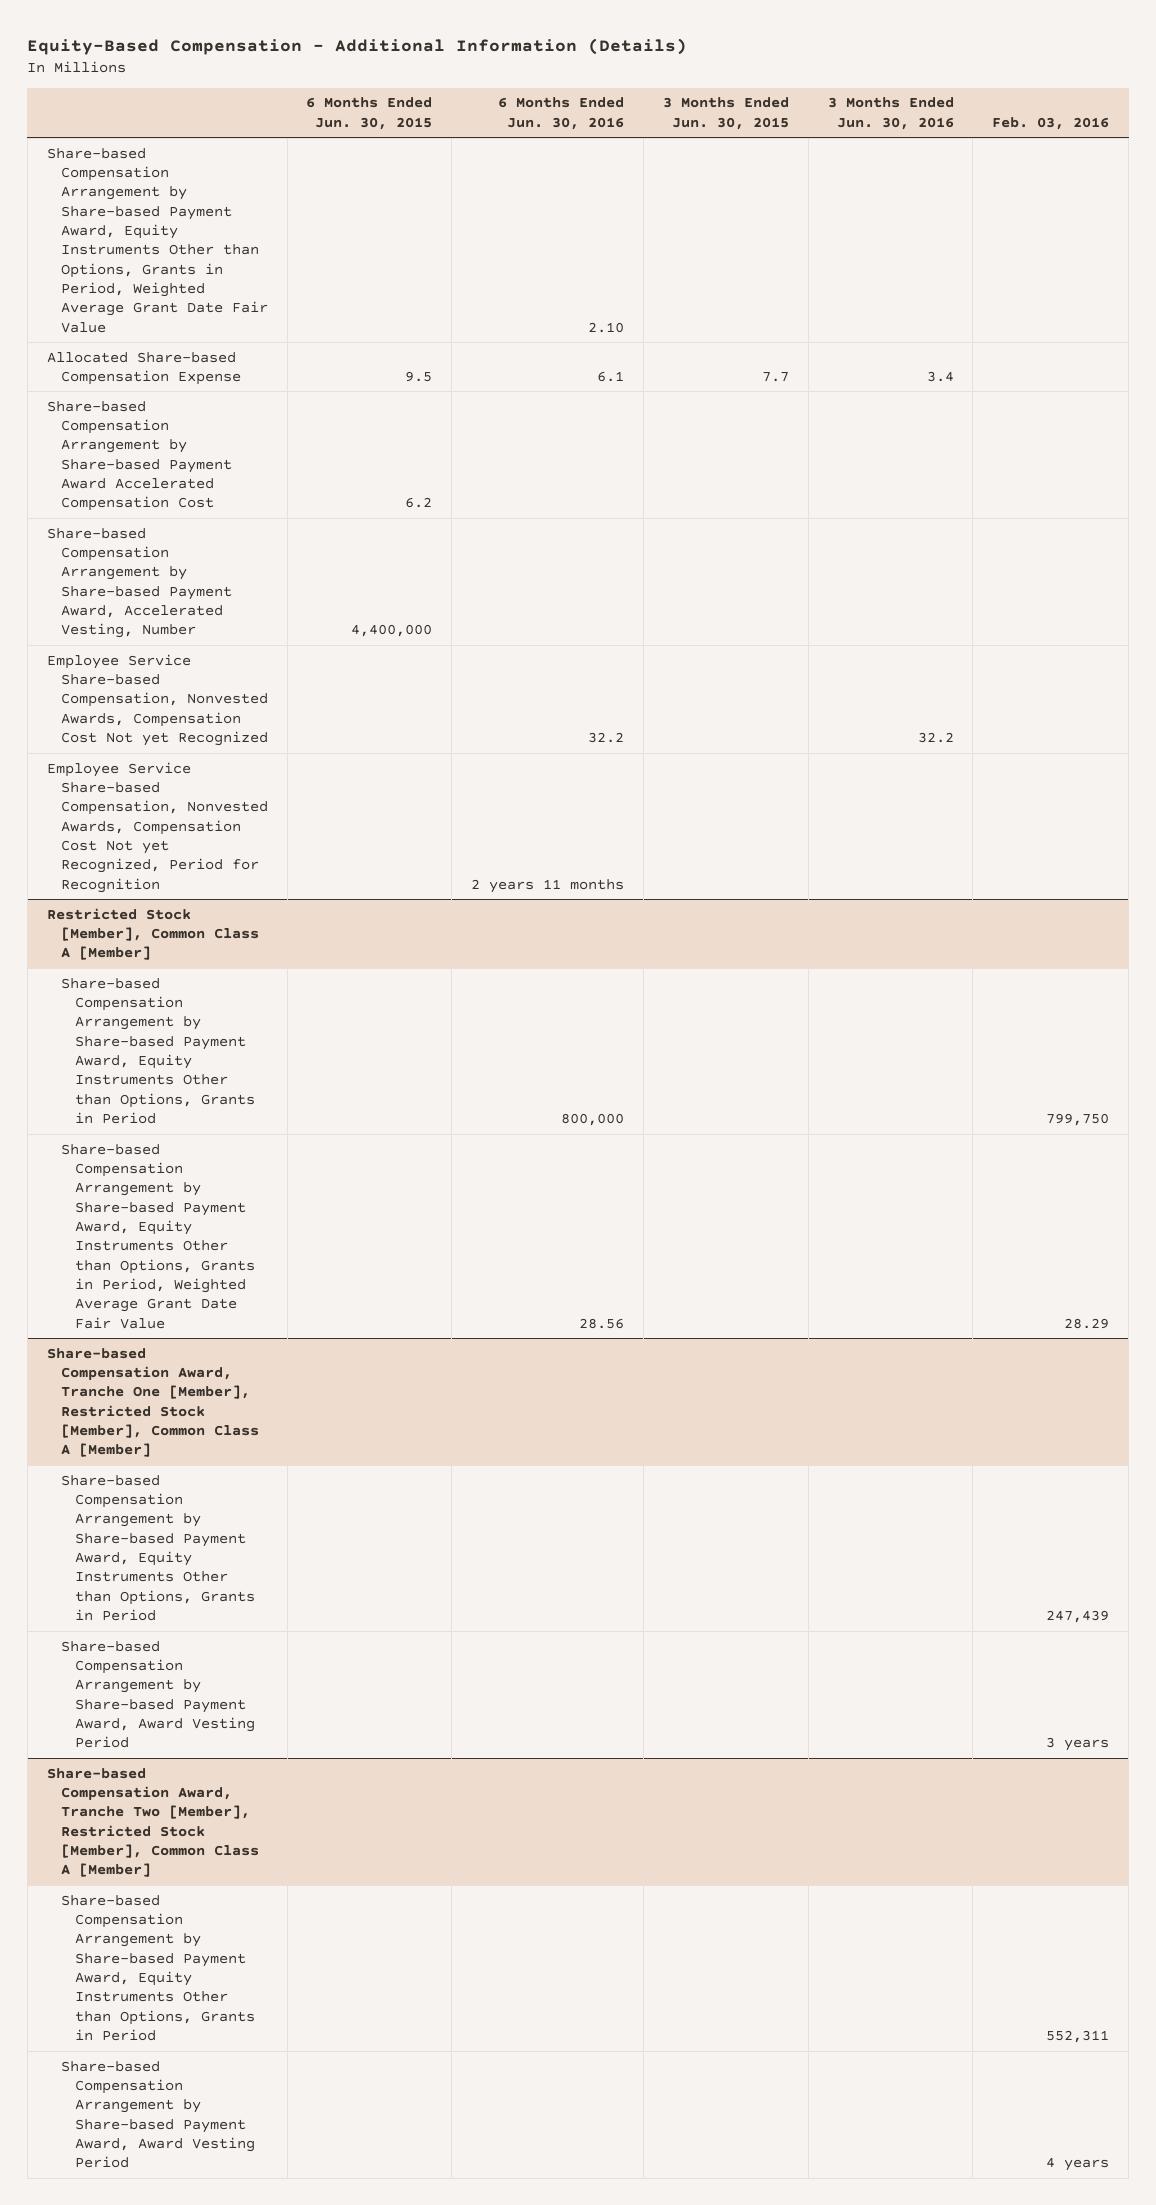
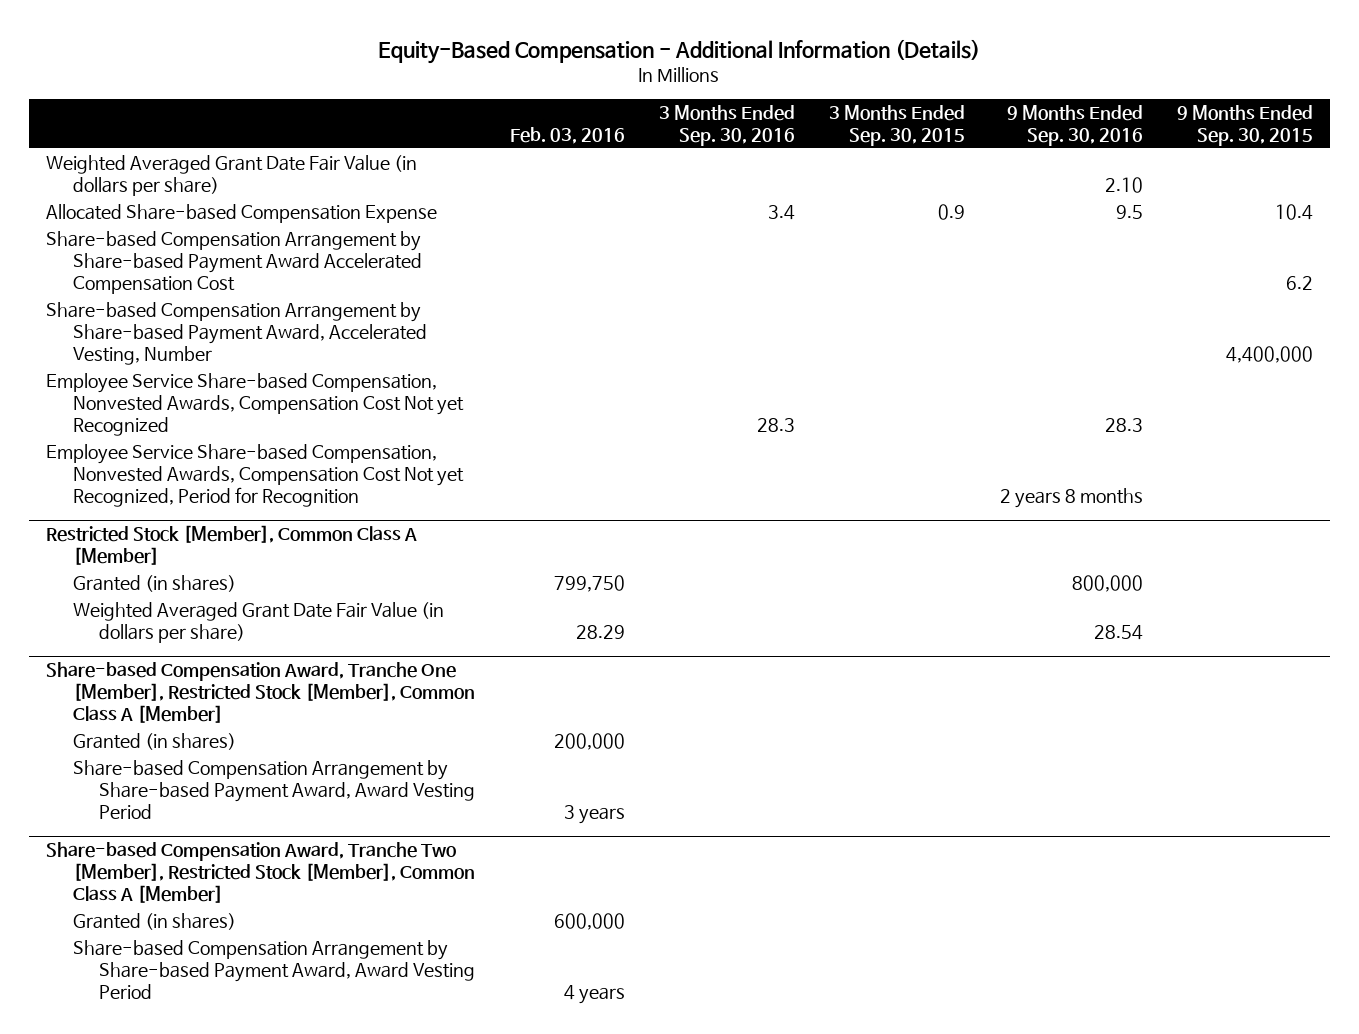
- | 6 Months Ended Jun. 30, 2015 | 6 Months Ended Jun. 30, 2016 | 3 Months Ended Jun. 30, 2015 | 3 Months Ended Jun. 30, 2016 | Feb. 03, 2016
+ | Feb. 03, 2016 | 3 Months Ended Sep. 30, 2016 | 3 Months Ended Sep. 30, 2015 | 9 Months Ended Sep. 30, 2016 | 9 Months Ended Sep. 30, 2015
- Share-based Compensation Arrangement by Share-based Payment Award, Equity Instruments Other than Options, Grants in Period, Weighted Average Grant Date Fair Value | | 2.10 | | |
+ Weighted Averaged Grant Date Fair Value (in dollars per share) | | | | 2.10 |
@ Restricted Stock [Member], Common Class A [Member]
- Share-based Compensation Arrangement by Share-based Payment Award, Equity Instruments Other than Options, Grants in Period | | 800,000 | | | 799,750
- Share-based Compensation Arrangement by Share-based Payment Award, Equity Instruments Other than Options, Grants in Period, Weighted Average Grant Date Fair Value | | 28.56 | | | 28.29
+ Granted (in shares) | 799,750 | | | 800,000 |
+ Weighted Averaged Grant Date Fair Value (in dollars per share) | 28.29 | | | 28.54 |
@ Share-based Compensation Award, Tranche One [Member], Restricted Stock [Member], Common Class A [Member]
- Share-based Compensation Arrangement by Share-based Payment Award, Equity Instruments Other than Options, Grants in Period | | | | | 247,439
+ Granted (in shares) | 200,000 | | | |
@ Share-based Compensation Award, Tranche Two [Member], Restricted Stock [Member], Common Class A [Member]
- Share-based Compensation Arrangement by Share-based Payment Award, Equity Instruments Other than Options, Grants in Period | | | | | 552,311
+ Granted (in shares) | 600,000 | | | |

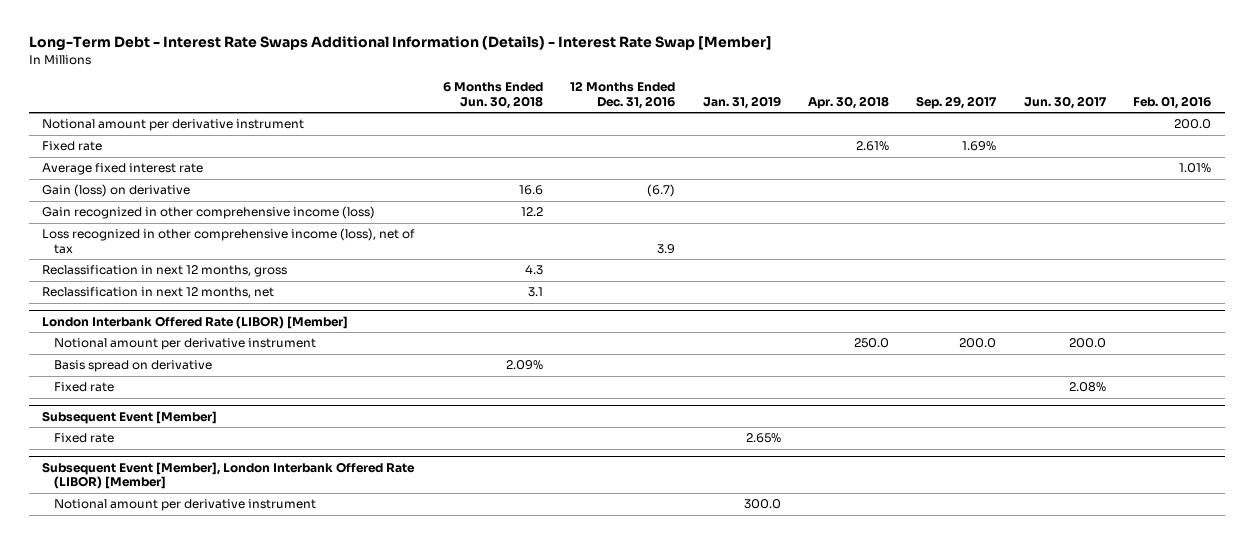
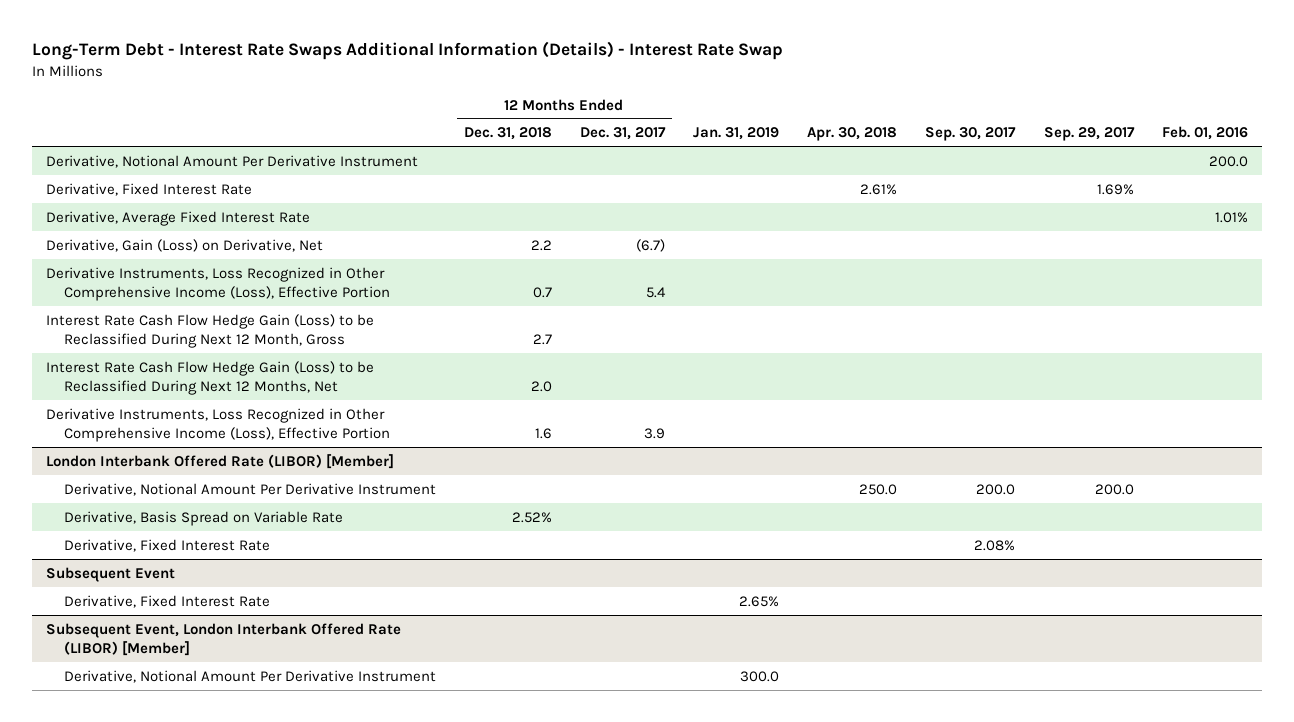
- Long-Term Debt - Interest Rate Swaps Additional Information (Details) - Interest Rate Swap [Member]
+ Long-Term Debt - Interest Rate Swaps Additional Information (Details) - Interest Rate Swap
- | 6 Months Ended Jun. 30, 2018 | 12 Months Ended Dec. 31, 2016 | Jan. 31, 2019 | Apr. 30, 2018 | Sep. 29, 2017 | Jun. 30, 2017 | Feb. 01, 2016
+ | 12 Months Ended Dec. 31, 2018 | 12 Months Ended Dec. 31, 2017 | Jan. 31, 2019 | Apr. 30, 2018 | Sep. 30, 2017 | Sep. 29, 2017 | Feb. 01, 2016
- Notional amount per derivative instrument | | | | | | | 200.0
- Fixed rate | | | | 2.61% | 1.69% | |
- Average fixed interest rate | | | | | | | 1.01%
- Gain (loss) on derivative | 16.6 | (6.7) | | | | |
- Gain recognized in other comprehensive income (loss) | 12.2 | | | | | |
- Loss recognized in other comprehensive income (loss), net of tax | | 3.9 | | | | |
- Reclassification in next 12 months, gross | 4.3 | | | | | |
- Reclassification in next 12 months, net | 3.1 | | | | | |
+ Derivative, Notional Amount Per Derivative Instrument | | | | | | | 200.0
+ Derivative, Fixed Interest Rate | | | | 2.61% | | 1.69% |
+ Derivative, Average Fixed Interest Rate | | | | | | | 1.01%
+ Derivative, Gain (Loss) on Derivative, Net | 2.2 | (6.7) | | | | |
+ Derivative Instruments, Loss Recognized in Other Comprehensive Income (Loss), Effective Portion | 0.7 | 5.4 | | | | |
+ Interest Rate Cash Flow Hedge Gain (Loss) to be Reclassified During Next 12 Month, Gross | 2.7 | | | | | |
+ Interest Rate Cash Flow Hedge Gain (Loss) to be Reclassified During Next 12 Months, Net | 2.0 | | | | | |
+ Derivative Instruments, Loss Recognized in Other Comprehensive Income (Loss), Effective Portion | 1.6 | 3.9 | | | | |
@ London Interbank Offered Rate (LIBOR) [Member]
- Notional amount per derivative instrument | | | | 250.0 | 200.0 | 200.0 |
- Basis spread on derivative | 2.09% | | | | | |
- Fixed rate | | | | | | 2.08% |
- Subsequent Event [Member]
- Fixed rate | | | 2.65% | | | |
- Subsequent Event [Member], London Interbank Offered Rate (LIBOR) [Member]
- Notional amount per derivative instrument | | | 300.0 | | | |
@ London Interbank Offered Rate (LIBOR) [Member]
+ Derivative, Notional Amount Per Derivative Instrument | | | | 250.0 | 200.0 | 200.0 |
+ Derivative, Basis Spread on Variable Rate | 2.52% | | | | | |
+ Derivative, Fixed Interest Rate | | | | | 2.08% | |
+ Subsequent Event
+ Derivative, Fixed Interest Rate | | | 2.65% | | | |
+ Subsequent Event, London Interbank Offered Rate (LIBOR) [Member]
+ Derivative, Notional Amount Per Derivative Instrument | | | 300.0 | | | |

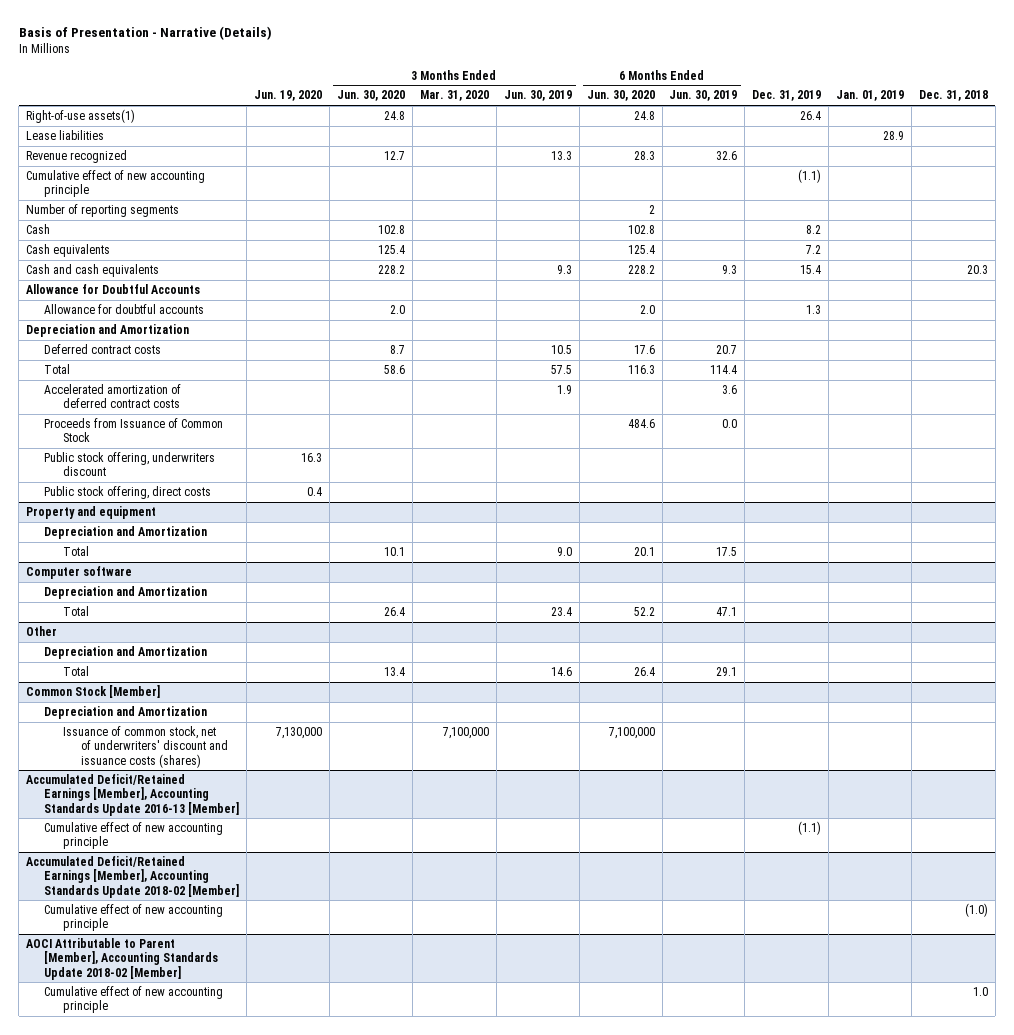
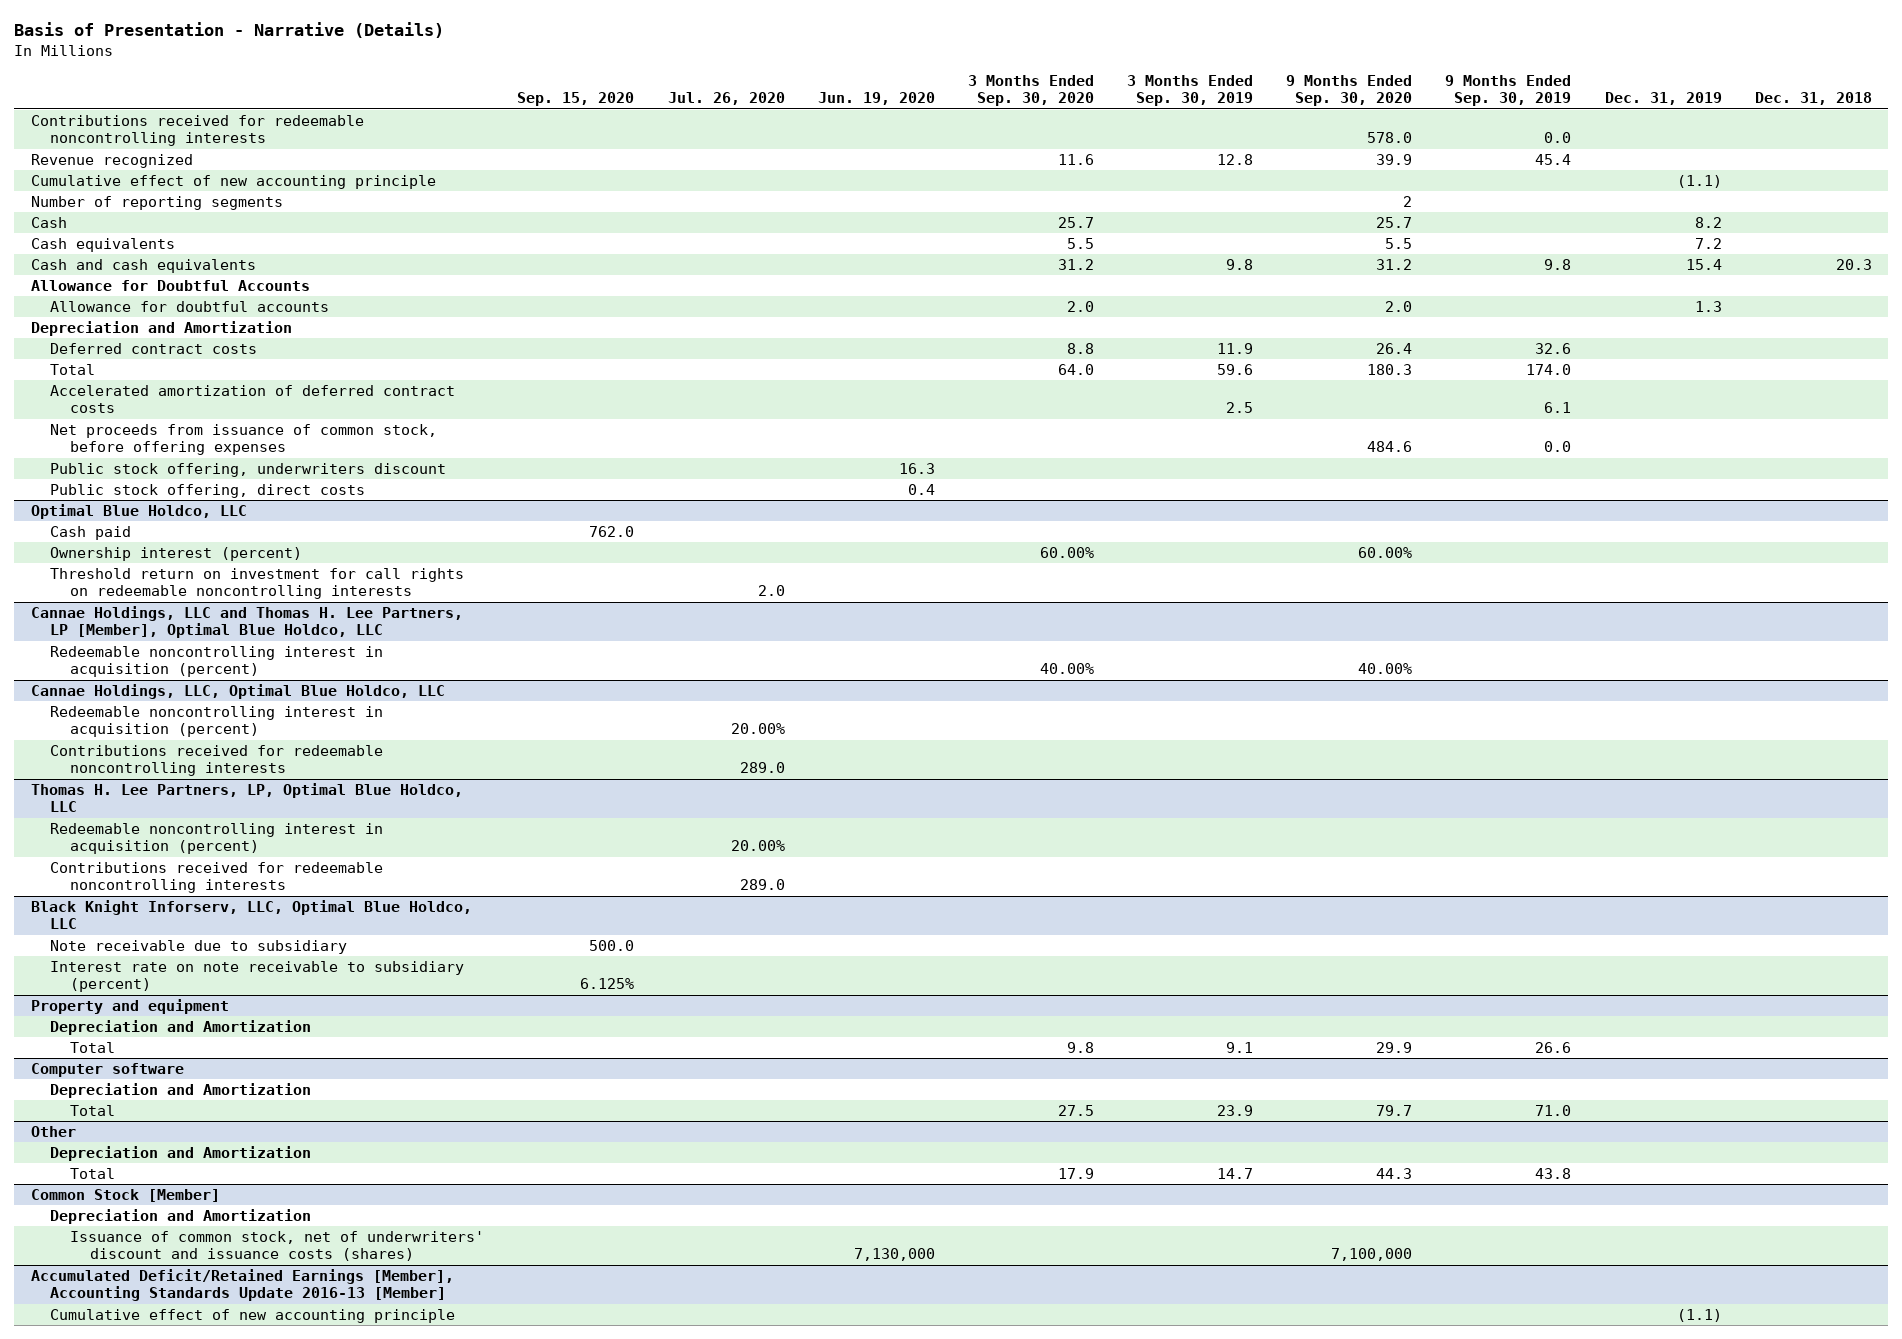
- | Jun. 19, 2020 | 3 Months Ended Jun. 30, 2020 | 3 Months Ended Mar. 31, 2020 | 3 Months Ended Jun. 30, 2019 | 6 Months Ended Jun. 30, 2020 | 6 Months Ended Jun. 30, 2019 | Dec. 31, 2019 | Jan. 01, 2019 | Dec. 31, 2018
+ | Sep. 15, 2020 | Jul. 26, 2020 | Jun. 19, 2020 | 3 Months Ended Sep. 30, 2020 | 3 Months Ended Sep. 30, 2019 | 9 Months Ended Sep. 30, 2020 | 9 Months Ended Sep. 30, 2019 | Dec. 31, 2019 | Dec. 31, 2018
- Right-of-use assets(1) | | 24.8 | | | 24.8 | | 26.4 | |
- Lease liabilities | | | | | | | | 28.9 |
+ Contributions received for redeemable noncontrolling interests | | | | | | 578.0 | 0.0 | |
- Proceeds from Issuance of Common Stock | | | | | 484.6 | 0.0 | | |
+ Net proceeds from issuance of common stock, before offering expenses | | | | | | 484.6 | 0.0 | |
+ Optimal Blue Holdco, LLC
+ Cash paid | 762.0 | | | | | | | |
+ Ownership interest (percent) | | | | 60.00% | | 60.00% | | |
+ Threshold return on investment for call rights on redeemable noncontrolling interests | | 2.0 | | | | | | |
+ Cannae Holdings, LLC and Thomas H. Lee Partners, LP [Member], Optimal Blue Holdco, LLC
+ Redeemable noncontrolling interest in acquisition (percent) | | | | 40.00% | | 40.00% | | |
+ Cannae Holdings, LLC, Optimal Blue Holdco, LLC
+ Redeemable noncontrolling interest in acquisition (percent) | | 20.00% | | | | | | |
+ Contributions received for redeemable noncontrolling interests | | 289.0 | | | | | | |
+ Thomas H. Lee Partners, LP, Optimal Blue Holdco, LLC
+ Redeemable noncontrolling interest in acquisition (percent) | | 20.00% | | | | | | |
+ Contributions received for redeemable noncontrolling interests | | 289.0 | | | | | | |
+ Black Knight Inforserv, LLC, Optimal Blue Holdco, LLC
+ Note receivable due to subsidiary | 500.0 | | | | | | | |
+ Interest rate on note receivable to subsidiary (percent) | 6.125% | | | | | | | |
- Accumulated Deficit/Retained Earnings [Member], Accounting Standards Update 2018-02 [Member]
- Cumulative effect of new accounting principle | | | | | | | | | (1.0)
- AOCI Attributable to Parent [Member], Accounting Standards Update 2018-02 [Member]
- Cumulative effect of new accounting principle | | | | | | | | | 1.0

